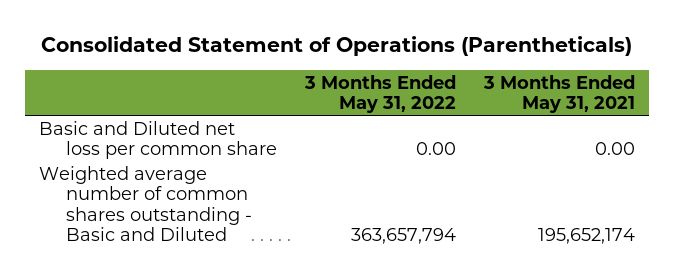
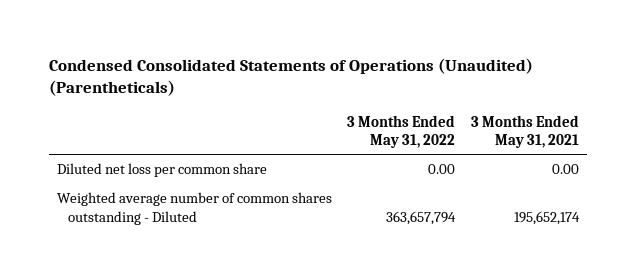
- Consolidated Statement of Operations (Parentheticals)
+ Condensed Consolidated Statements of Operations (Unaudited) (Parentheticals)
- Basic and Diluted net loss per common share | 0.00 | 0.00
- Weighted average number of common shares outstanding - Basic and Diluted | 363,657,794 | 195,652,174
+ Diluted net loss per common share | 0.00 | 0.00
+ Weighted average number of common shares outstanding - Diluted | 363,657,794 | 195,652,174

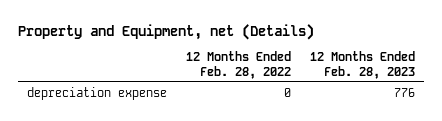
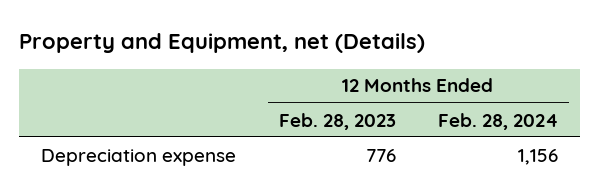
- | 12 Months Ended Feb. 28, 2022 | 12 Months Ended Feb. 28, 2023
+ | 12 Months Ended Feb. 28, 2023 | 12 Months Ended Feb. 28, 2024
- depreciation expense | 0 | 776
+ Depreciation expense | 776 | 1,156

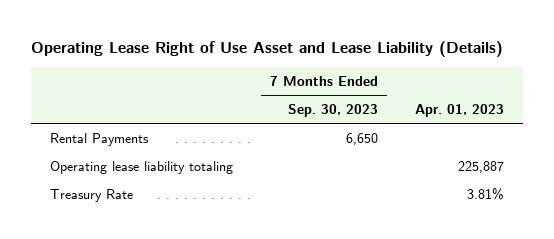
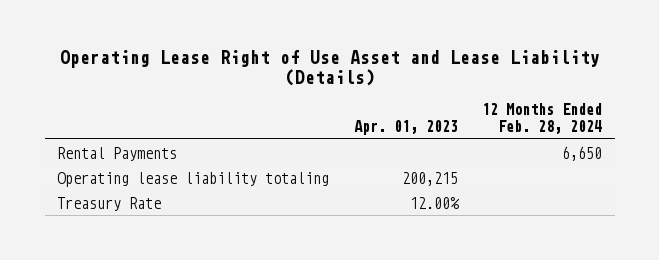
- | 7 Months Ended Sep. 30, 2023 | Apr. 01, 2023
+ | Apr. 01, 2023 | 12 Months Ended Feb. 28, 2024
- Operating lease liability totaling | | 225,887
- Treasury Rate | | 3.81%
+ Operating lease liability totaling | 200,215 |
+ Treasury Rate | 12.00% |

